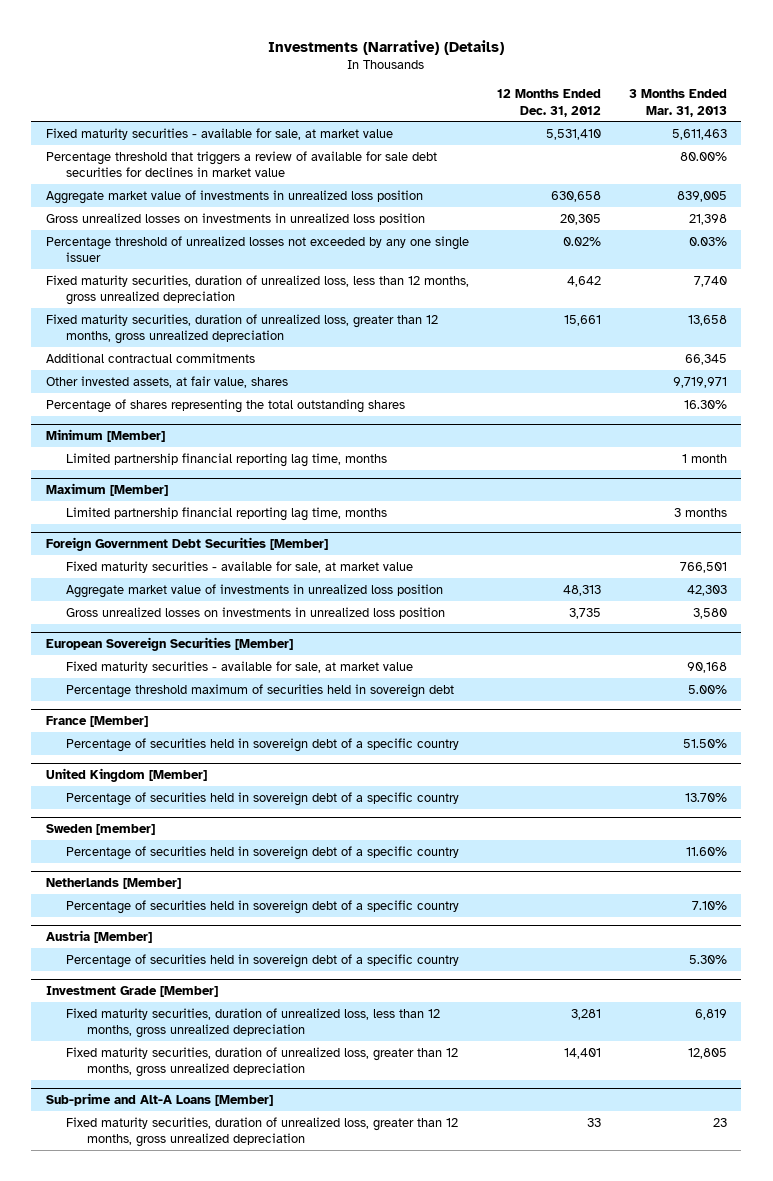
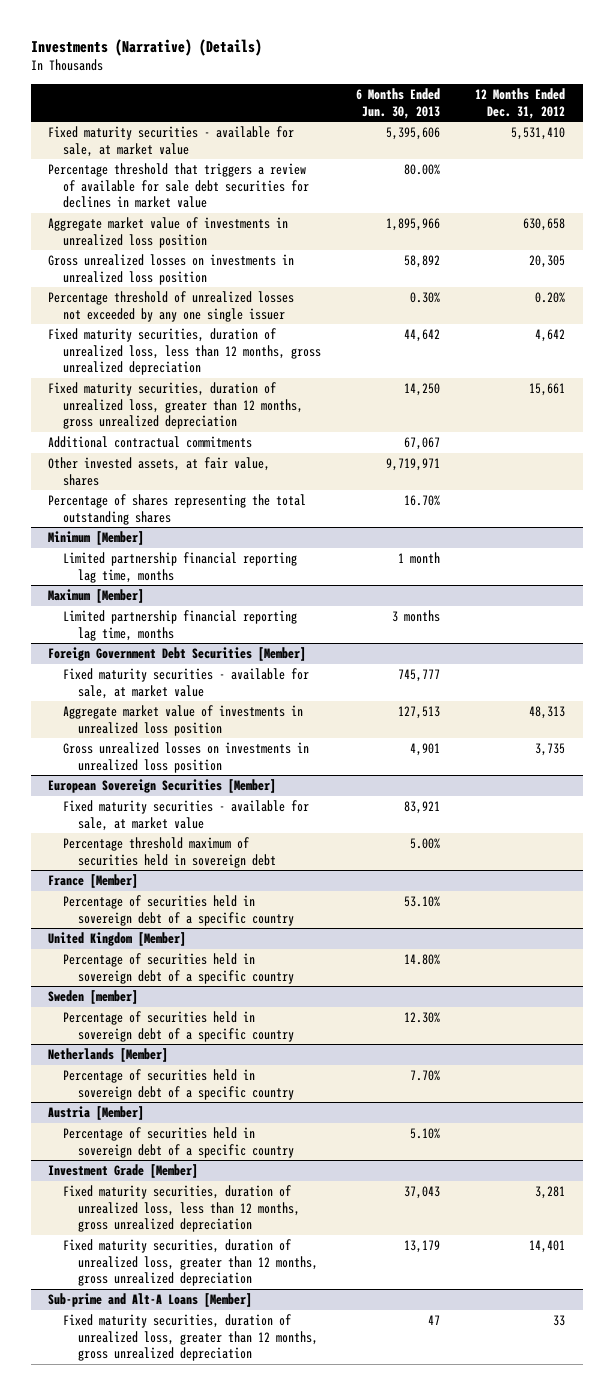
- | 12 Months Ended Dec. 31, 2012 | 3 Months Ended Mar. 31, 2013
+ | 6 Months Ended Jun. 30, 2013 | 12 Months Ended Dec. 31, 2012
- Percentage threshold of unrealized losses not exceeded by any one single issuer | 0.02% | 0.03%
+ Percentage threshold of unrealized losses not exceeded by any one single issuer | 0.30% | 0.20%

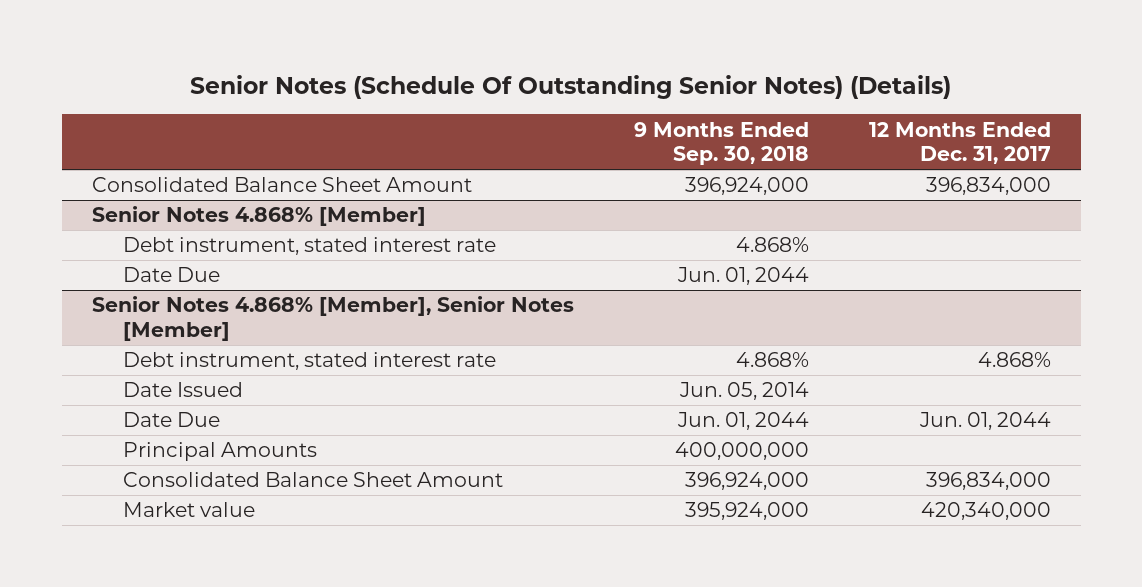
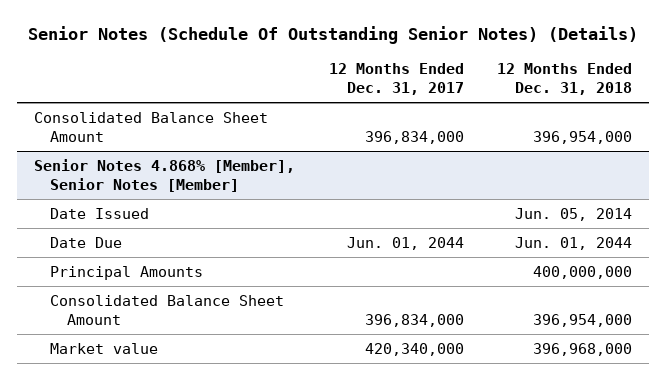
- | 9 Months Ended Sep. 30, 2018 | 12 Months Ended Dec. 31, 2017
+ | 12 Months Ended Dec. 31, 2017 | 12 Months Ended Dec. 31, 2018
- Senior Notes 4.868% [Member]
- Debt instrument, stated interest rate | 4.868% |
- Date Due | Jun. 01, 2044 |
@ Senior Notes 4.868% [Member], Senior Notes [Member]
- Debt instrument, stated interest rate | 4.868% | 4.868%

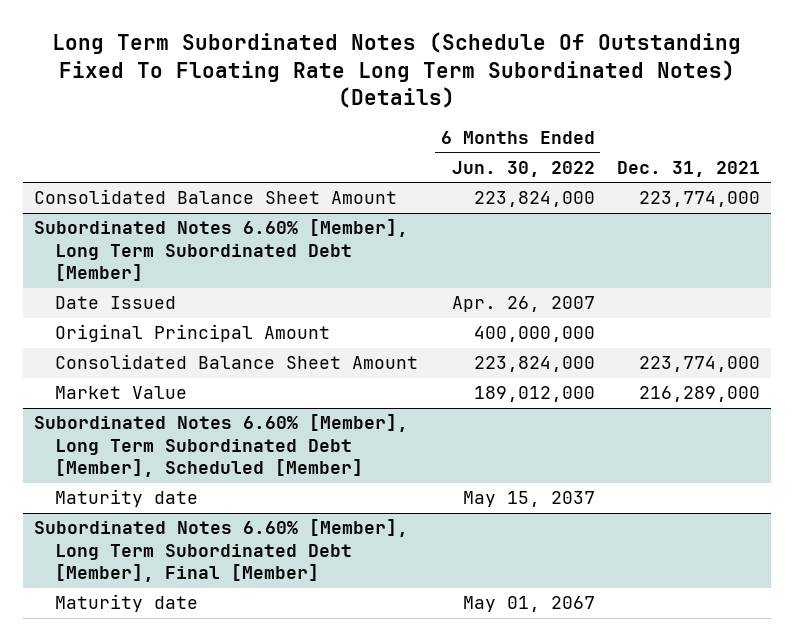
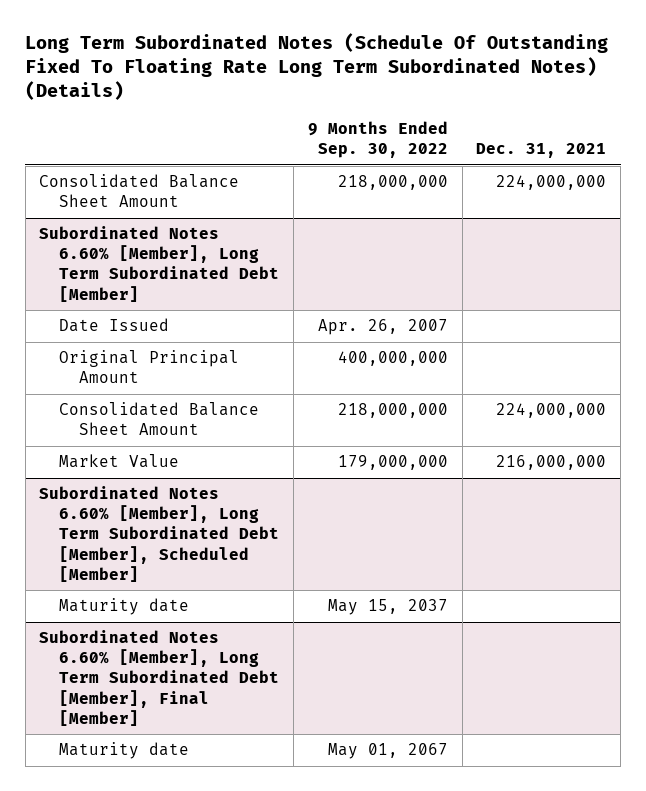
- | 6 Months Ended Jun. 30, 2022 | Dec. 31, 2021
+ | 9 Months Ended Sep. 30, 2022 | Dec. 31, 2021
- Consolidated Balance Sheet Amount | 223,824,000 | 223,774,000
+ Consolidated Balance Sheet Amount | 218,000,000 | 224,000,000
@ Subordinated Notes 6.60% [Member], Long Term Subordinated Debt [Member]
- Consolidated Balance Sheet Amount | 223,824,000 | 223,774,000
- Market Value | 189,012,000 | 216,289,000
+ Consolidated Balance Sheet Amount | 218,000,000 | 224,000,000
+ Market Value | 179,000,000 | 216,000,000

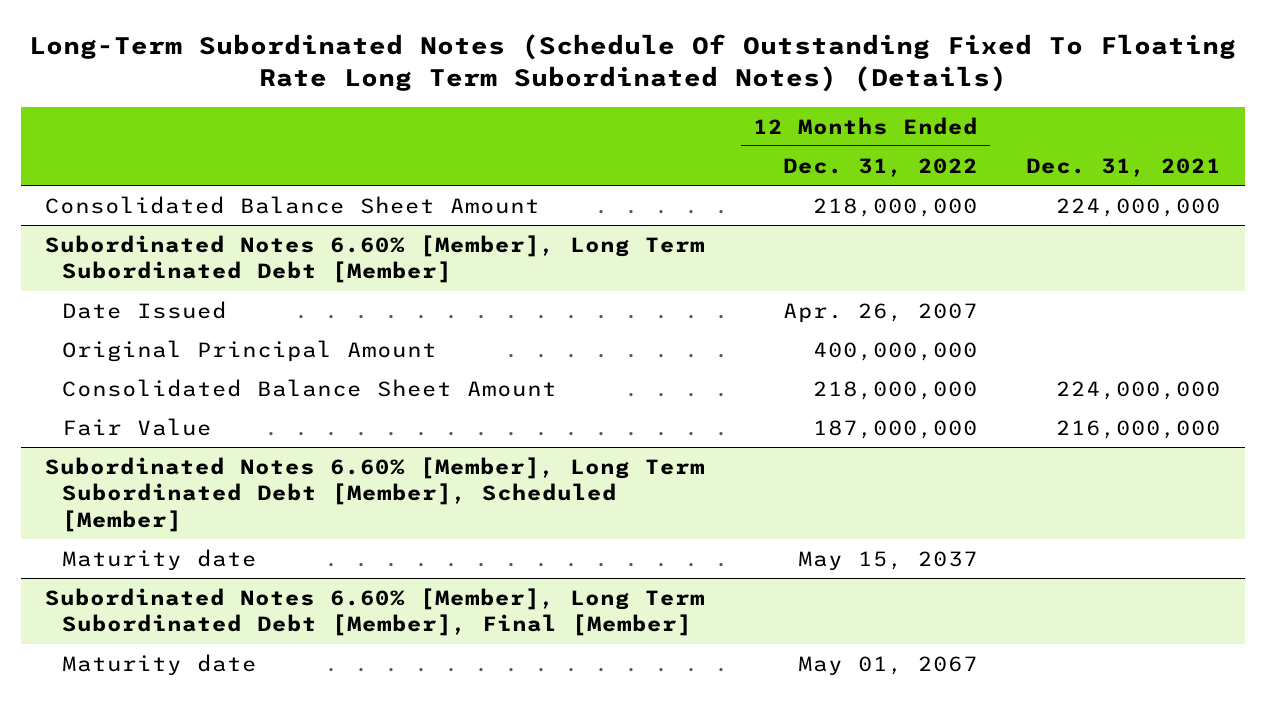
- Long Term Subordinated Notes (Schedule Of Outstanding Fixed To Floating Rate Long Term Subordinated Notes) (Details)
+ Long-Term Subordinated Notes (Schedule Of Outstanding Fixed To Floating Rate Long Term Subordinated Notes) (Details)
- | 9 Months Ended Sep. 30, 2022 | Dec. 31, 2021
+ | 12 Months Ended Dec. 31, 2022 | Dec. 31, 2021
@ Subordinated Notes 6.60% [Member], Long Term Subordinated Debt [Member]
- Market Value | 179,000,000 | 216,000,000
+ Fair Value | 187,000,000 | 216,000,000

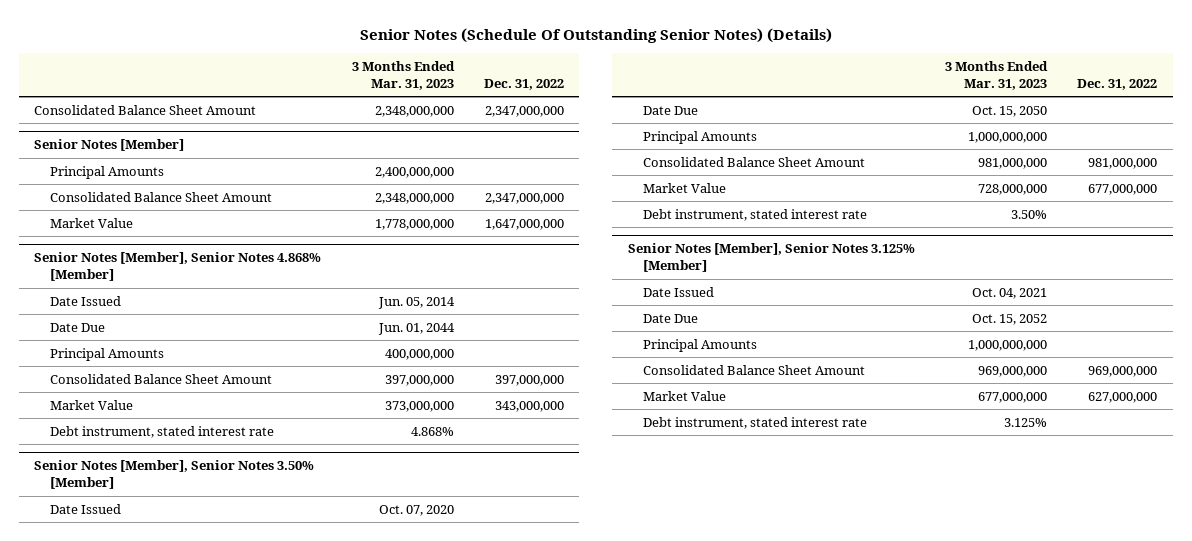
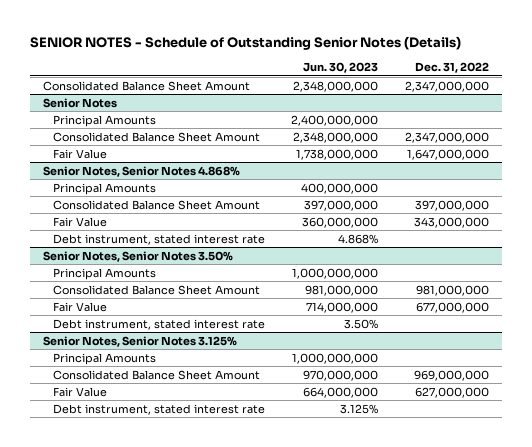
- Senior Notes (Schedule Of Outstanding Senior Notes) (Details)
+ SENIOR NOTES - Schedule of Outstanding Senior Notes (Details)
- | 3 Months Ended Mar. 31, 2023 | Dec. 31, 2022
+ | Jun. 30, 2023 | Dec. 31, 2022
- Senior Notes [Member]
+ Senior Notes
- Market Value | 1,778,000,000 | 1,647,000,000
- Senior Notes [Member], Senior Notes 4.868% [Member]
- Date Issued | Jun. 05, 2014 |
- Date Due | Jun. 01, 2044 |
+ Fair Value | 1,738,000,000 | 1,647,000,000
+ Senior Notes, Senior Notes 4.868%
- Market Value | 373,000,000 | 343,000,000
+ Fair Value | 360,000,000 | 343,000,000
- Senior Notes [Member], Senior Notes 3.50% [Member]
- Date Issued | Oct. 07, 2020 |
- Date Due | Oct. 15, 2050 |
+ Senior Notes, Senior Notes 3.50%
- Market Value | 728,000,000 | 677,000,000
+ Fair Value | 714,000,000 | 677,000,000
- Senior Notes [Member], Senior Notes 3.125% [Member]
- Date Issued | Oct. 04, 2021 |
- Date Due | Oct. 15, 2052 |
+ Senior Notes, Senior Notes 3.125%
- Market Value | 677,000,000 | 627,000,000
+ Fair Value | 664,000,000 | 627,000,000

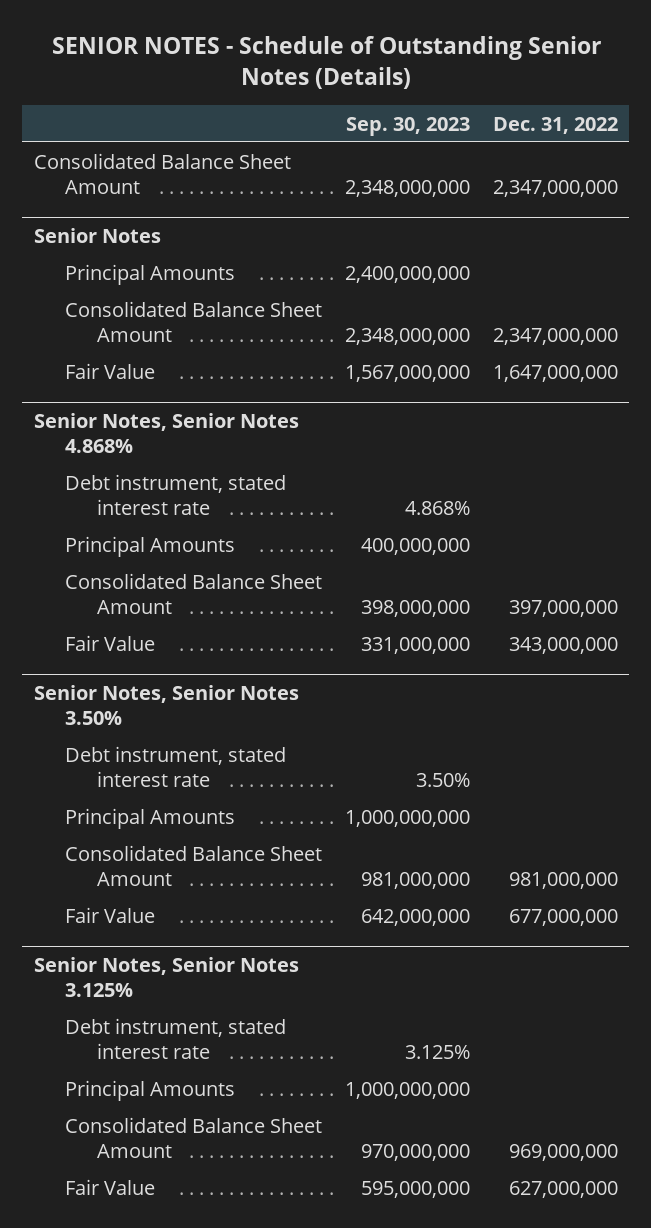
- | Jun. 30, 2023 | Dec. 31, 2022
+ | Sep. 30, 2023 | Dec. 31, 2022
@ Senior Notes, Senior Notes 4.868%
moved up: Debt instrument, stated interest rate | 4.868% |
@ Senior Notes, Senior Notes 3.50%
moved up: Debt instrument, stated interest rate | 3.50% |
@ Senior Notes, Senior Notes 3.125%
moved up: Debt instrument, stated interest rate | 3.125% |

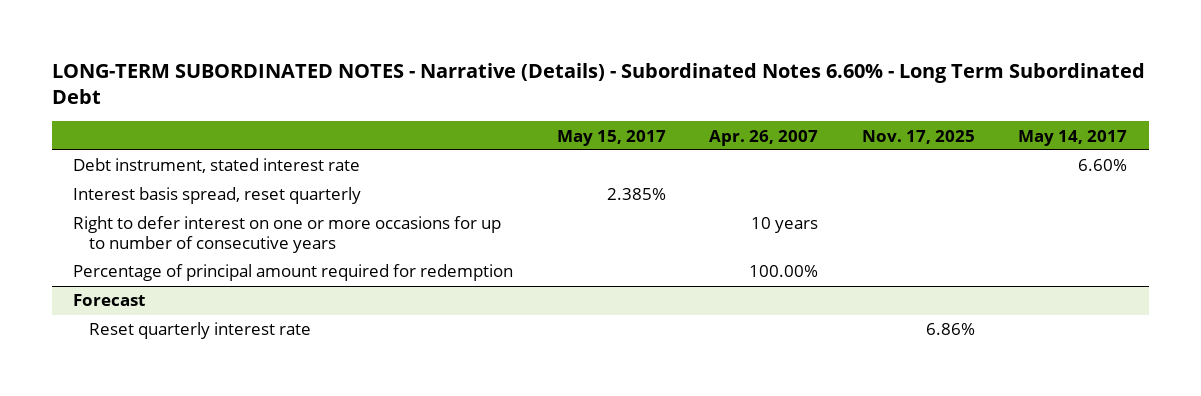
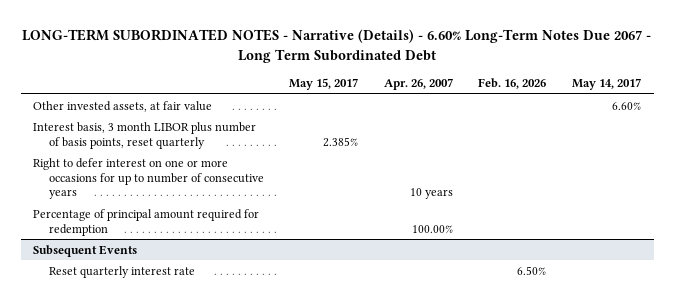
- LONG-TERM SUBORDINATED NOTES - Narrative (Details) - Subordinated Notes 6.60% - Long Term Subordinated Debt
+ LONG-TERM SUBORDINATED NOTES - Narrative (Details) - 6.60% Long-Term Notes Due 2067 - Long Term Subordinated Debt
- | May 15, 2017 | Apr. 26, 2007 | Nov. 17, 2025 | May 14, 2017
+ | May 15, 2017 | Apr. 26, 2007 | Feb. 16, 2026 | May 14, 2017
- Debt instrument, stated interest rate | | | | 6.60%
- Interest basis spread, reset quarterly | 2.385% | | |
+ Other invested assets, at fair value | | | | 6.60%
+ Interest basis, 3 month LIBOR plus number of basis points, reset quarterly | 2.385% | | |
- Forecast
+ Subsequent Events

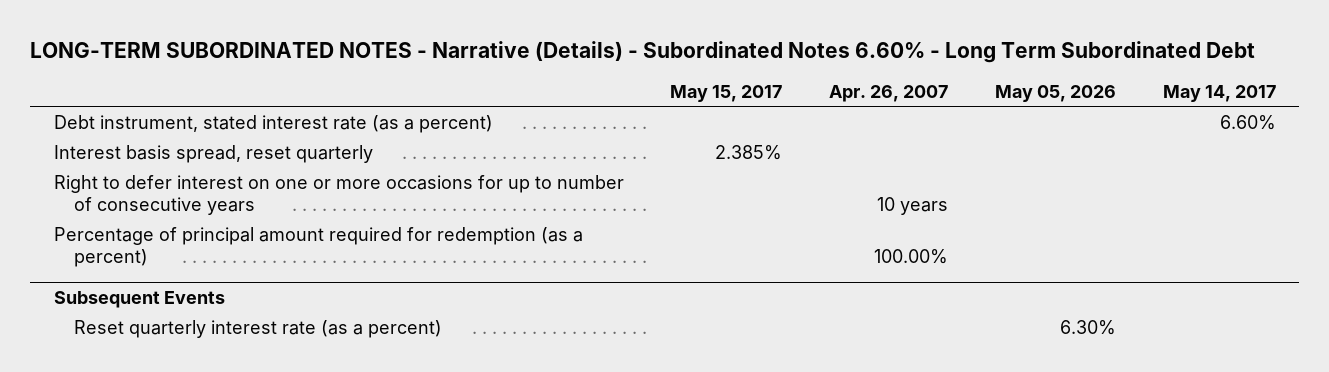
- LONG-TERM SUBORDINATED NOTES - Narrative (Details) - 6.60% Long-Term Notes Due 2067 - Long Term Subordinated Debt
+ LONG-TERM SUBORDINATED NOTES - Narrative (Details) - Subordinated Notes 6.60% - Long Term Subordinated Debt
- | May 15, 2017 | Apr. 26, 2007 | Feb. 16, 2026 | May 14, 2017
+ | May 15, 2017 | Apr. 26, 2007 | May 05, 2026 | May 14, 2017
- Other invested assets, at fair value | | | | 6.60%
- Interest basis, 3 month LIBOR plus number of basis points, reset quarterly | 2.385% | | |
+ Debt instrument, stated interest rate (as a percent) | | | | 6.60%
+ Interest basis spread, reset quarterly | 2.385% | | |
- Percentage of principal amount required for redemption | | 100.00% | |
+ Percentage of principal amount required for redemption (as a percent) | | 100.00% | |
@ Subsequent Events
- Reset quarterly interest rate | | | 6.50% |
+ Reset quarterly interest rate (as a percent) | | | 6.30% |

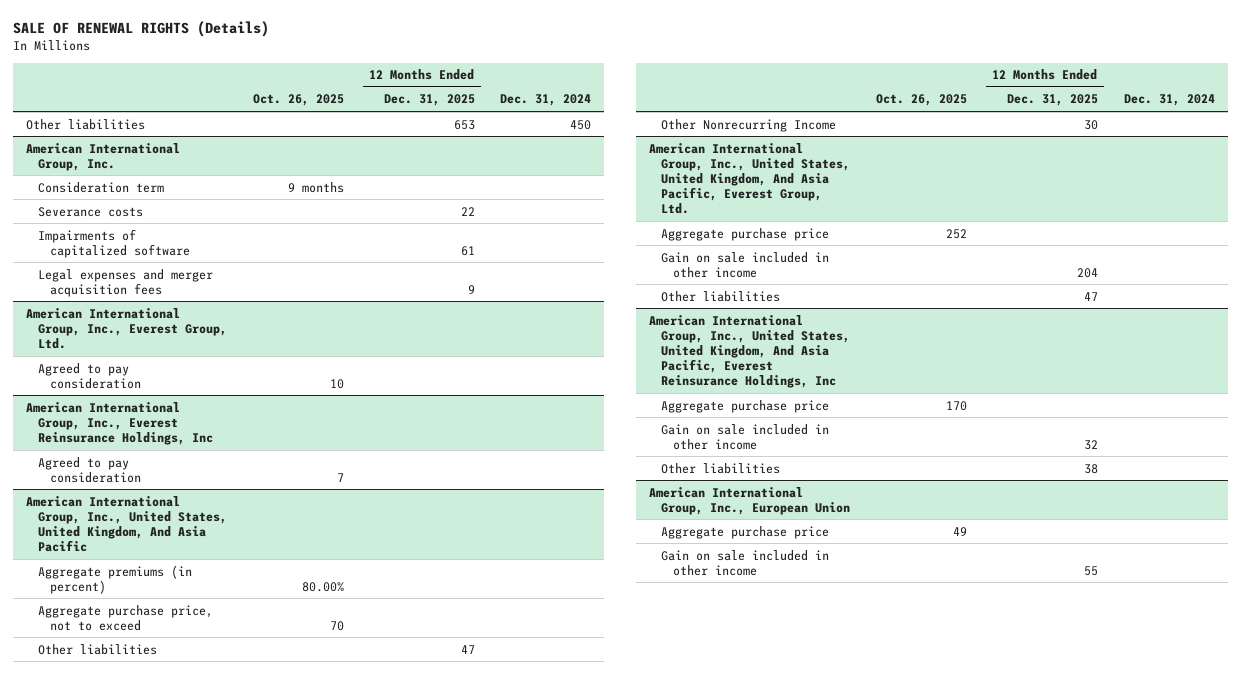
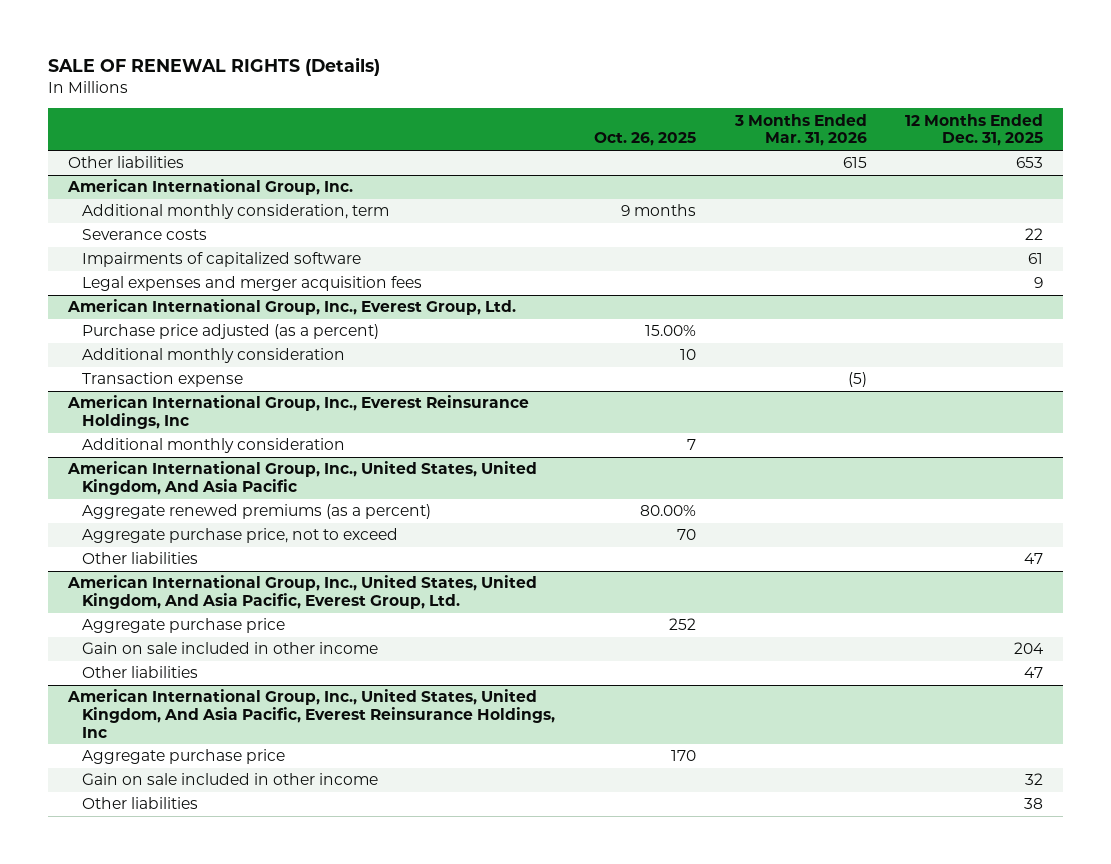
- | Oct. 26, 2025 | 12 Months Ended Dec. 31, 2025 | Dec. 31, 2024
+ | Oct. 26, 2025 | 3 Months Ended Mar. 31, 2026 | 12 Months Ended Dec. 31, 2025
@ American International Group, Inc.
- Consideration term | 9 months | |
+ Additional monthly consideration, term | 9 months | |
@ American International Group, Inc., Everest Group, Ltd.
- Agreed to pay consideration | 10 | |
+ Purchase price adjusted (as a percent) | 15.00% | |
+ Additional monthly consideration | 10 | |
+ Transaction expense | | (5) |
@ American International Group, Inc., Everest Reinsurance Holdings, Inc
- Agreed to pay consideration | 7 | |
+ Additional monthly consideration | 7 | |
@ American International Group, Inc., United States, United Kingdom, And Asia Pacific
- Aggregate premiums (in percent) | 80.00% | |
+ Aggregate renewed premiums (as a percent) | 80.00% | |
- Other Nonrecurring Income | | 30 |
- American International Group, Inc., European Union
- Aggregate purchase price | 49 | |
- Gain on sale included in other income | | 55 |

